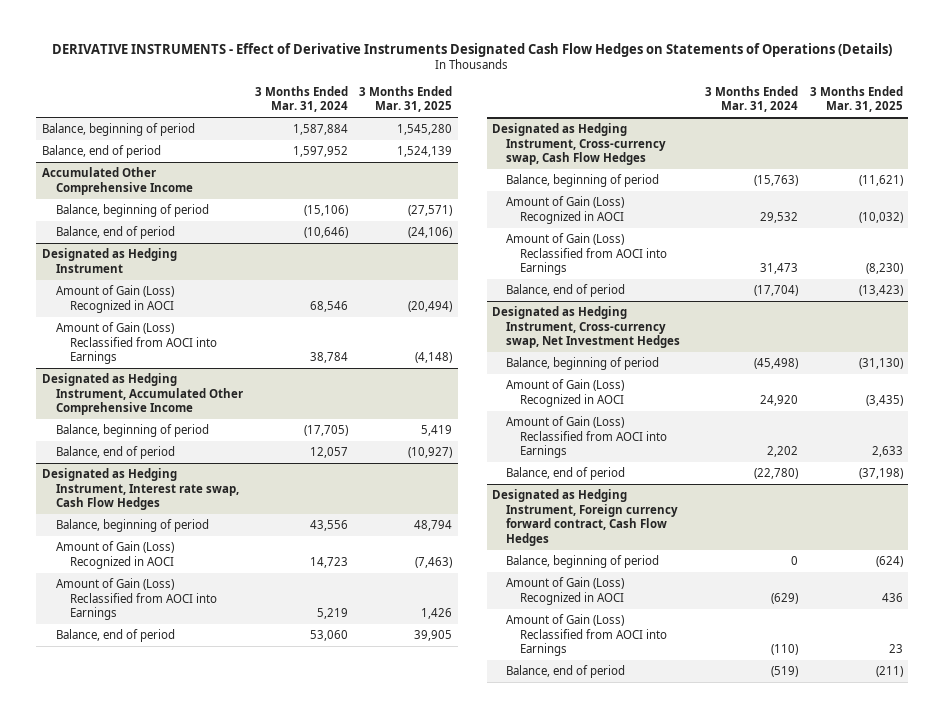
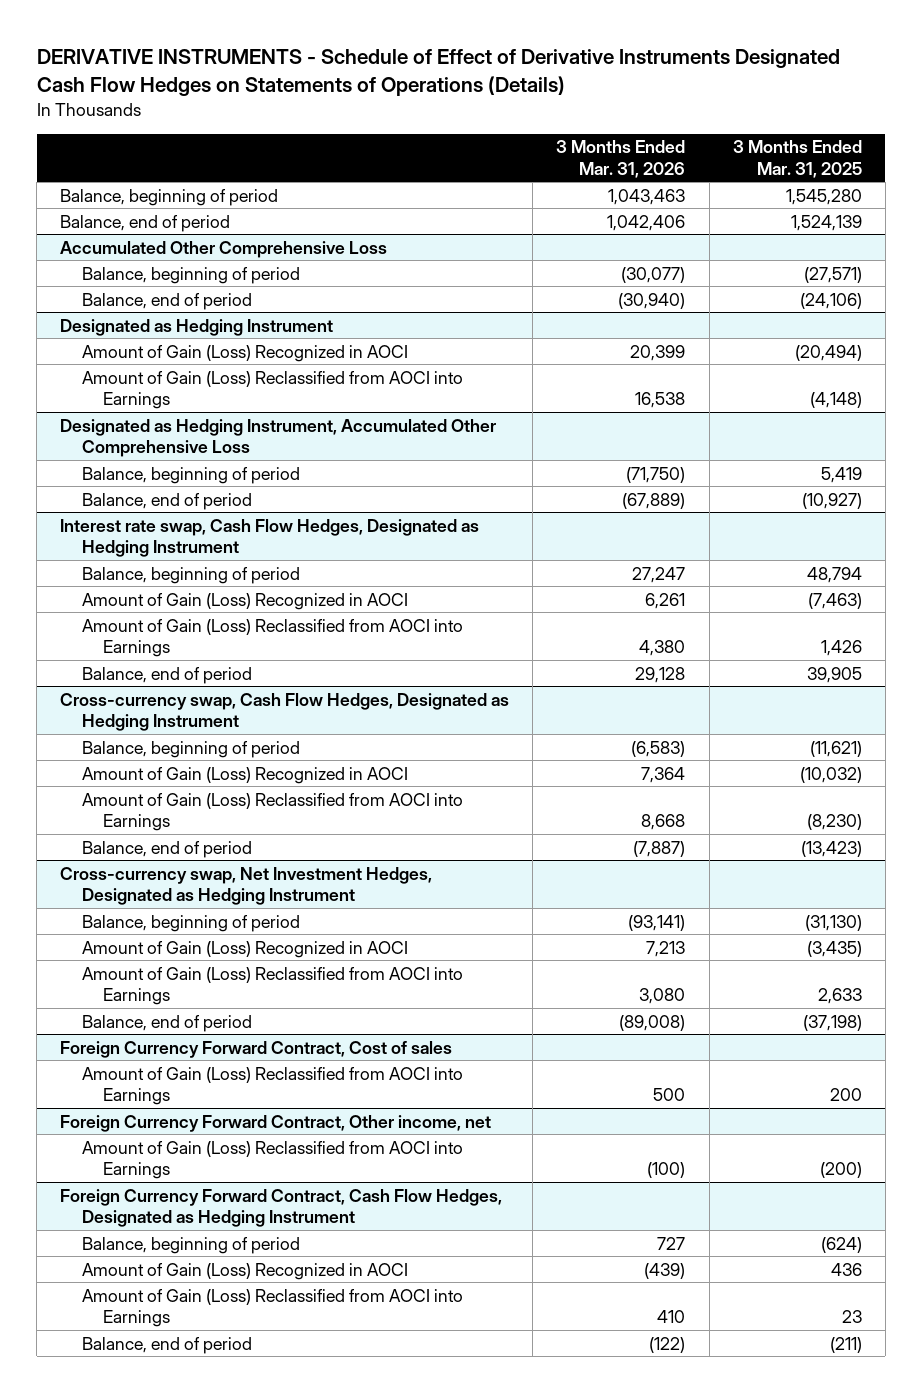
- DERIVATIVE INSTRUMENTS - Effect of Derivative Instruments Designated Cash Flow Hedges on Statements of Operations (Details)
+ DERIVATIVE INSTRUMENTS - Schedule of Effect of Derivative Instruments Designated Cash Flow Hedges on Statements of Operations (Details)
- | 3 Months Ended Mar. 31, 2024 | 3 Months Ended Mar. 31, 2025
+ | 3 Months Ended Mar. 31, 2026 | 3 Months Ended Mar. 31, 2025
- Accumulated Other Comprehensive Income
+ Accumulated Other Comprehensive Loss
- Designated as Hedging Instrument, Accumulated Other Comprehensive Income
+ Designated as Hedging Instrument, Accumulated Other Comprehensive Loss
- Designated as Hedging Instrument, Interest rate swap, Cash Flow Hedges
+ Interest rate swap, Cash Flow Hedges, Designated as Hedging Instrument
- Designated as Hedging Instrument, Cross-currency swap, Cash Flow Hedges
+ Cross-currency swap, Cash Flow Hedges, Designated as Hedging Instrument
- Designated as Hedging Instrument, Cross-currency swap, Net Investment Hedges
+ Cross-currency swap, Net Investment Hedges, Designated as Hedging Instrument
- Designated as Hedging Instrument, Foreign currency forward contract, Cash Flow Hedges
+ Foreign Currency Forward Contract, Cost of sales
+ Amount of Gain (Loss) Reclassified from AOCI into Earnings | 500 | 200
+ Foreign Currency Forward Contract, Other income, net
+ Amount of Gain (Loss) Reclassified from AOCI into Earnings | (100) | (200)
+ Foreign Currency Forward Contract, Cash Flow Hedges, Designated as Hedging Instrument

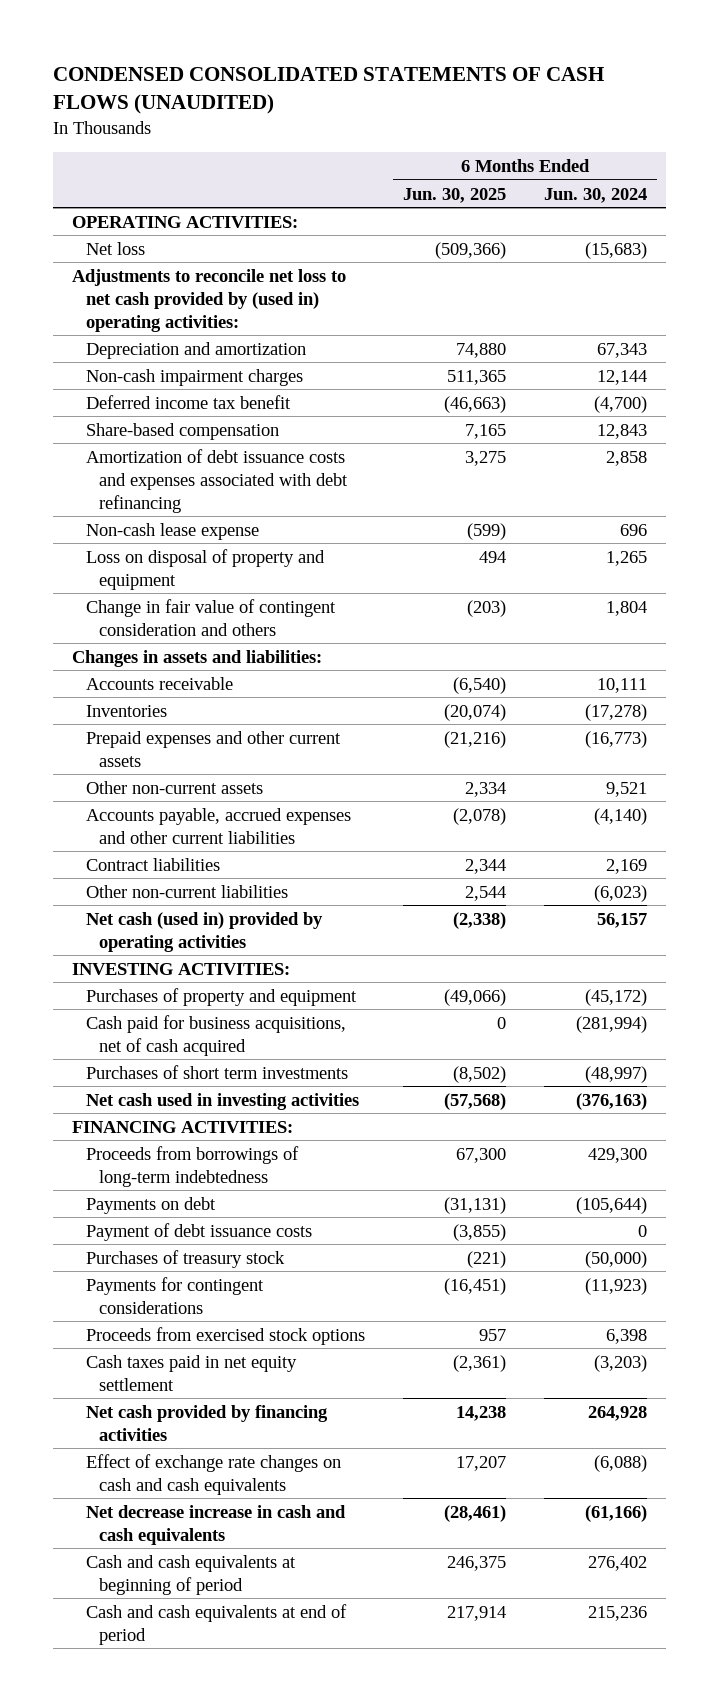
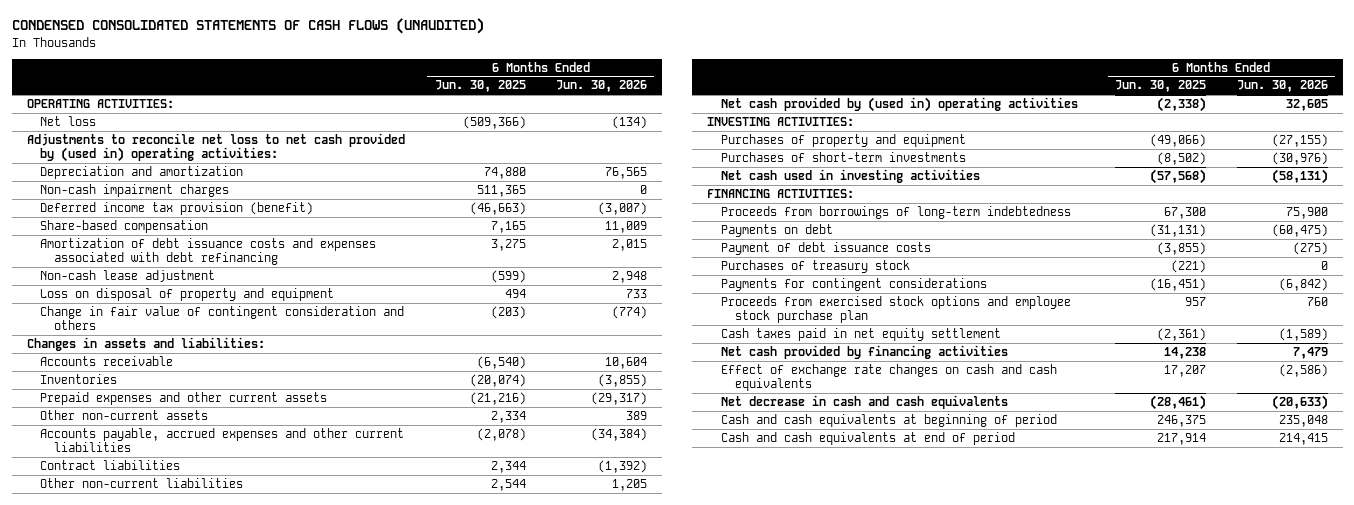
- | 6 Months Ended Jun. 30, 2025 | 6 Months Ended Jun. 30, 2024
+ | 6 Months Ended Jun. 30, 2025 | 6 Months Ended Jun. 30, 2026
- Deferred income tax benefit | (46,663) | (4,700)
+ Deferred income tax provision (benefit) | (46,663) | (3,007)
- Non-cash lease expense | (599) | 696
+ Non-cash lease adjustment | (599) | 2,948
- Net cash (used in) provided by operating activities | (2,338) | 56,157
+ Net cash provided by (used in) operating activities | (2,338) | 32,605
- Cash paid for business acquisitions, net of cash acquired | 0 | (281,994)
- Purchases of short term investments | (8,502) | (48,997)
+ Purchases of short-term investments | (8,502) | (30,976)
- Proceeds from exercised stock options | 957 | 6,398
+ Proceeds from exercised stock options and employee stock purchase plan | 957 | 760
- Net decrease increase in cash and cash equivalents | (28,461) | (61,166)
+ Net decrease in cash and cash equivalents | (28,461) | (20,633)

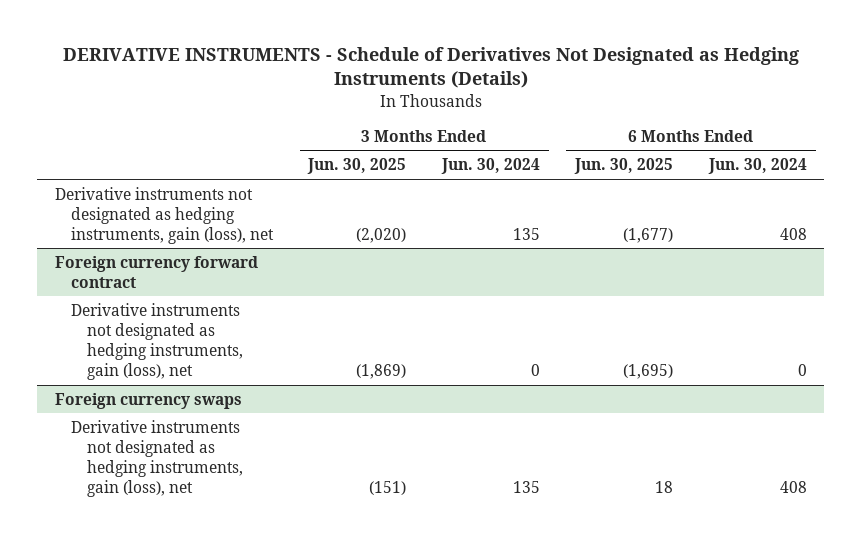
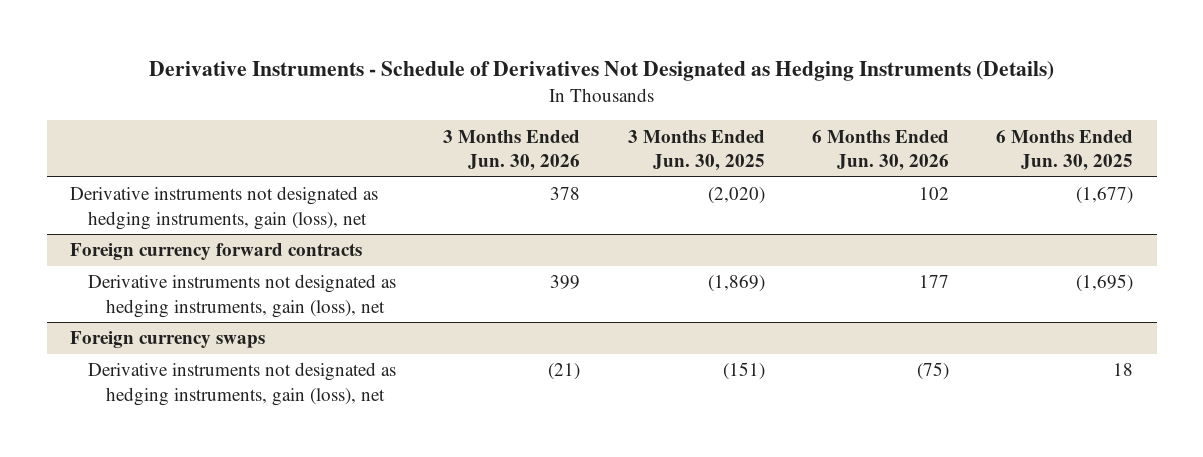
- DERIVATIVE INSTRUMENTS - Schedule of Derivatives Not Designated as Hedging Instruments (Details)
+ Derivative Instruments - Schedule of Derivatives Not Designated as Hedging Instruments (Details)
- | 3 Months Ended Jun. 30, 2025 | 3 Months Ended Jun. 30, 2024 | 6 Months Ended Jun. 30, 2025 | 6 Months Ended Jun. 30, 2024
+ | 3 Months Ended Jun. 30, 2026 | 3 Months Ended Jun. 30, 2025 | 6 Months Ended Jun. 30, 2026 | 6 Months Ended Jun. 30, 2025
- Foreign currency forward contract
+ Foreign currency forward contracts

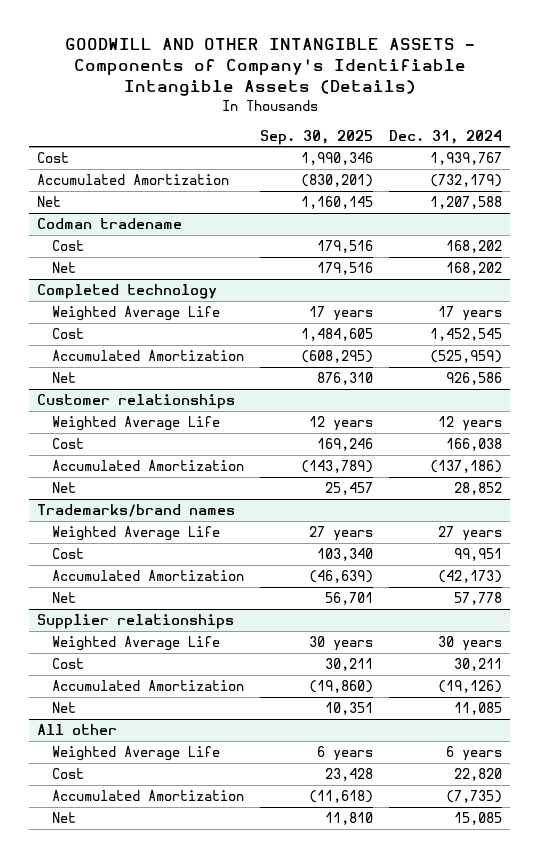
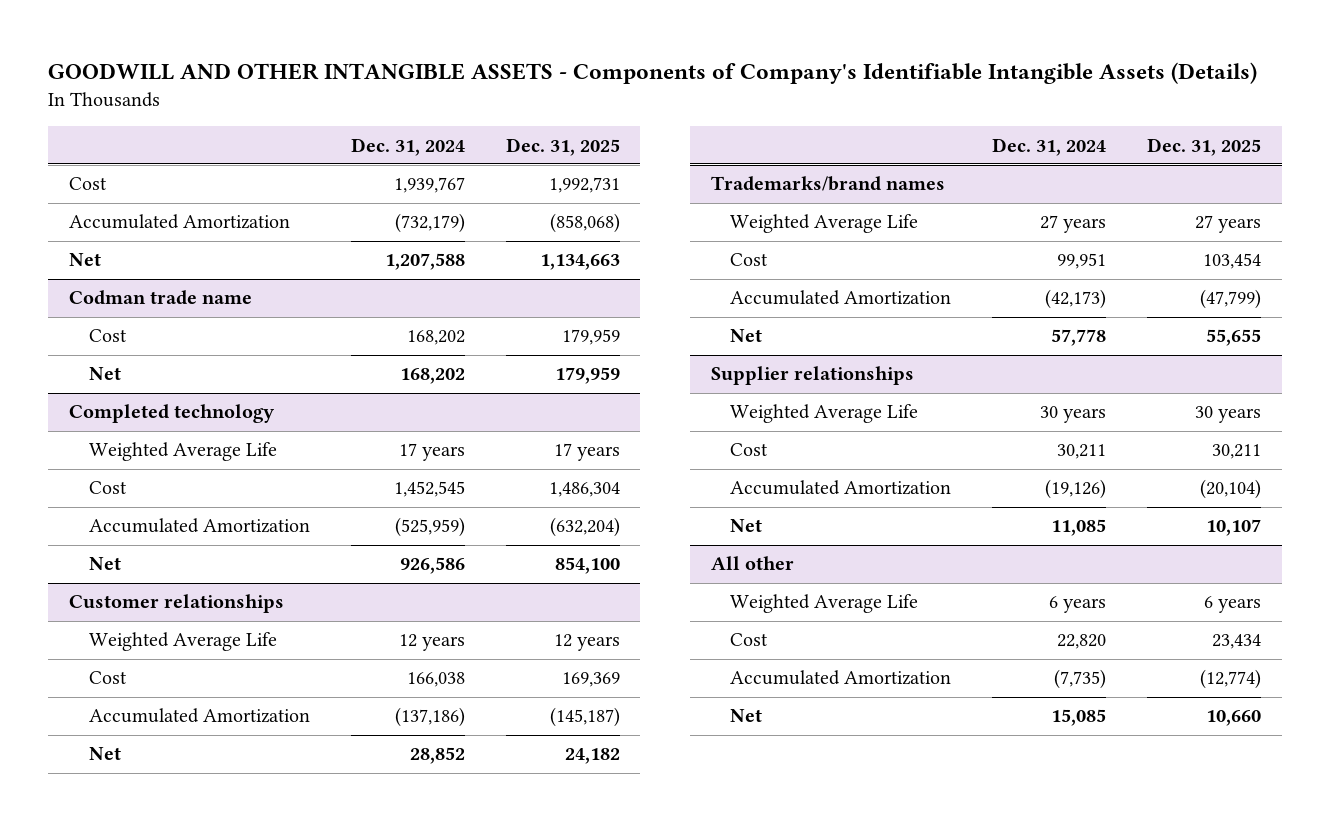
- | Sep. 30, 2025 | Dec. 31, 2024
+ | Dec. 31, 2024 | Dec. 31, 2025
- Codman tradename
+ Codman trade name

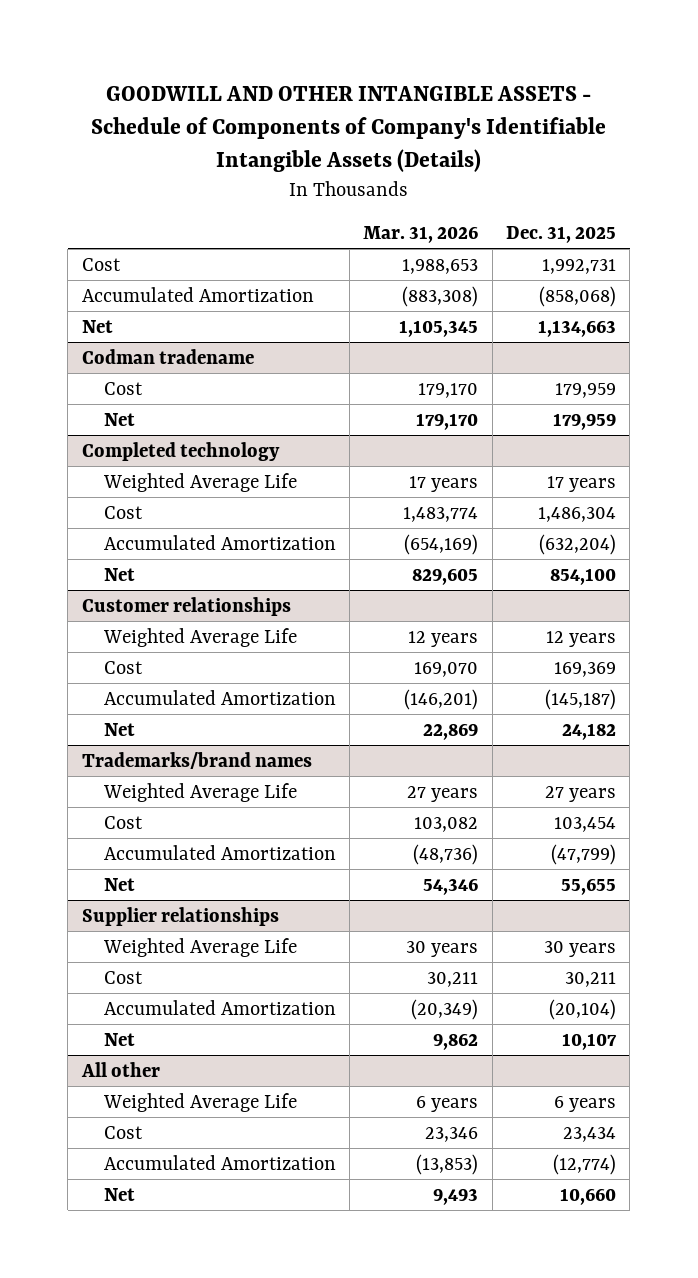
- GOODWILL AND OTHER INTANGIBLE ASSETS - Components of Company's Identifiable Intangible Assets (Details)
+ GOODWILL AND OTHER INTANGIBLE ASSETS - Schedule of Components of Company's Identifiable Intangible Assets (Details)
- | Dec. 31, 2024 | Dec. 31, 2025
+ | Mar. 31, 2026 | Dec. 31, 2025
- Codman trade name
+ Codman tradename

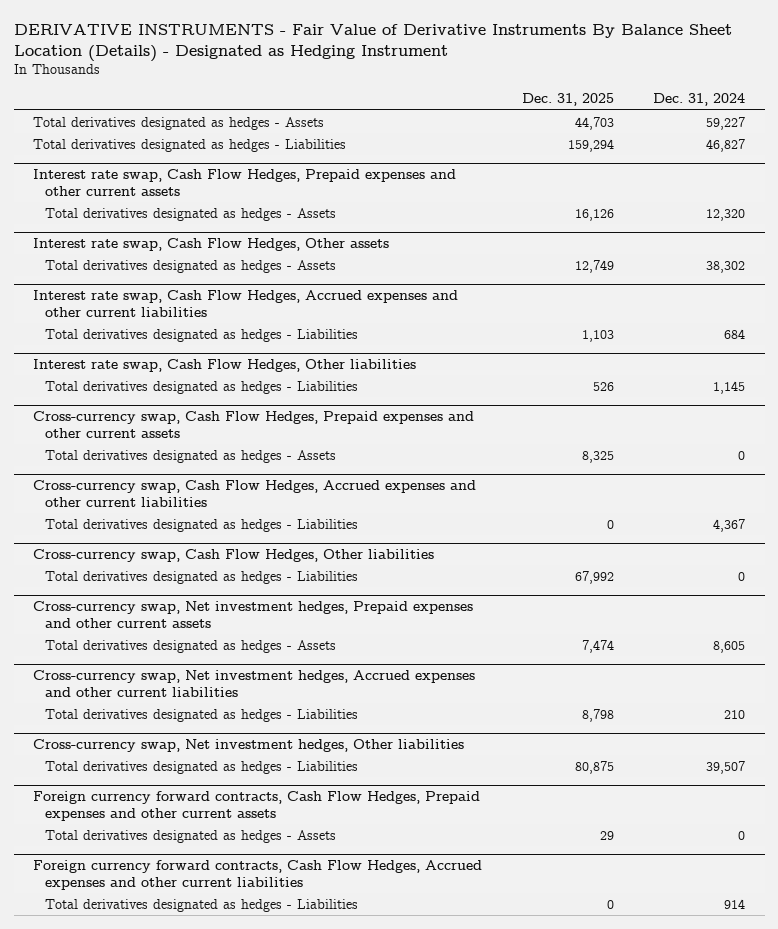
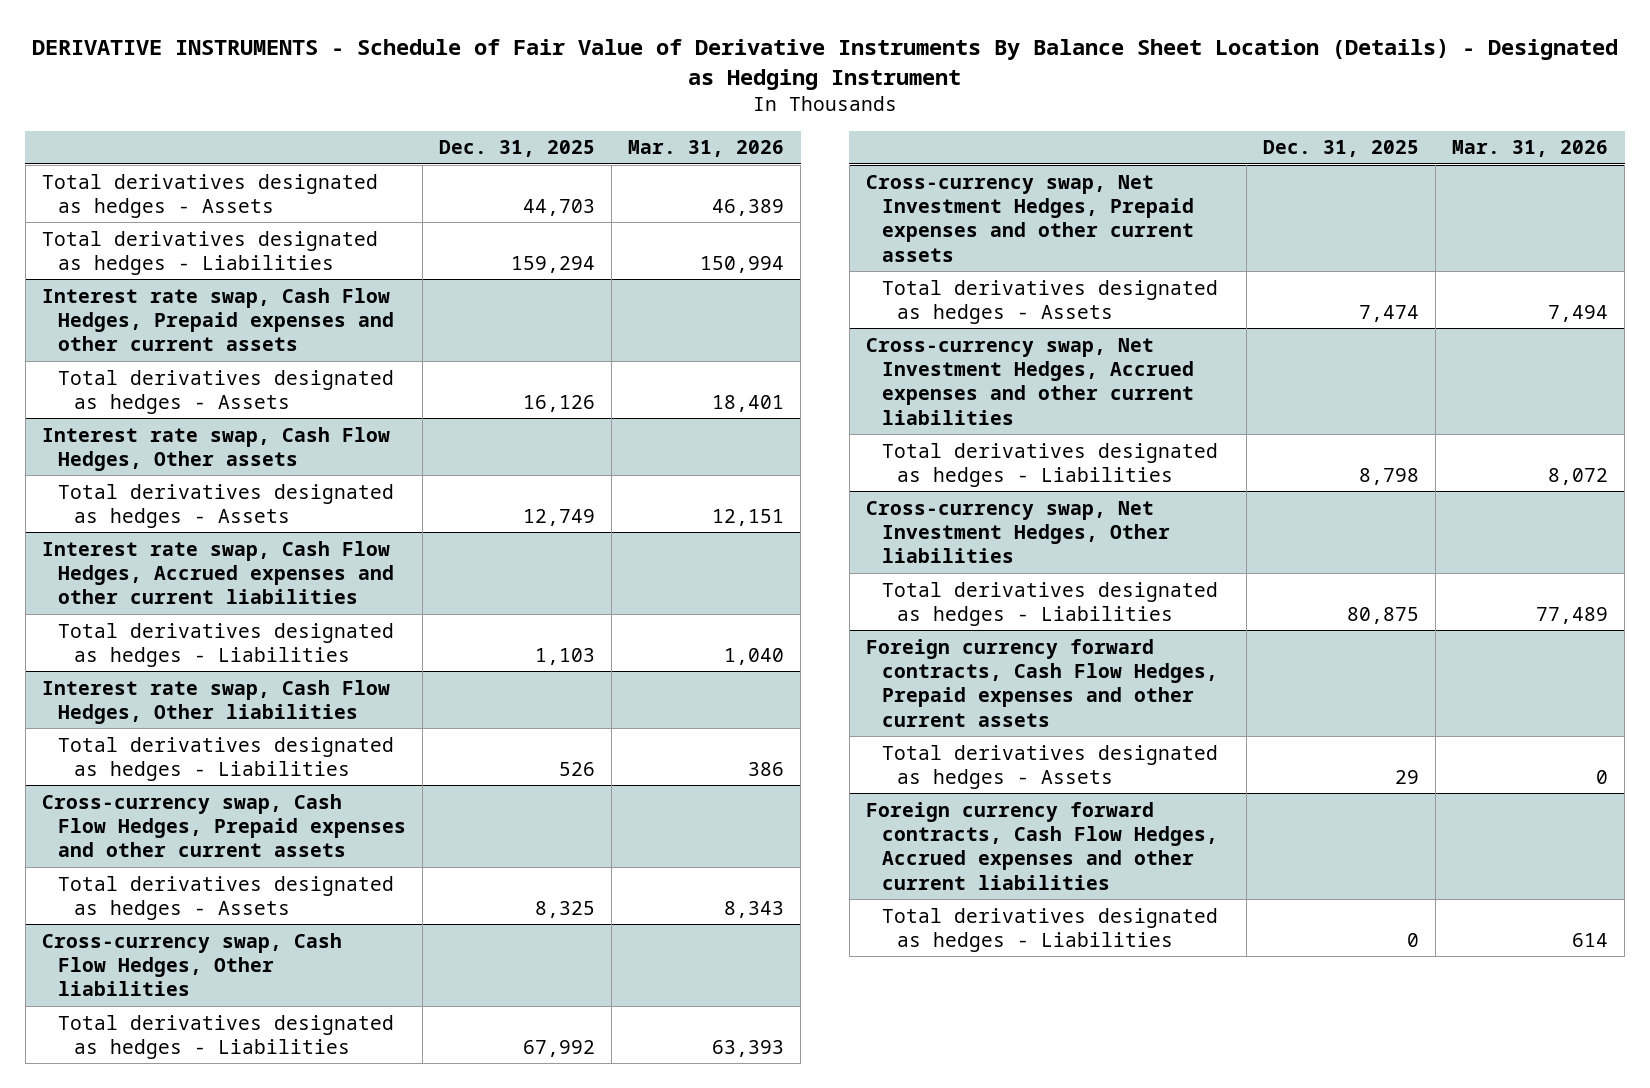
- DERIVATIVE INSTRUMENTS - Fair Value of Derivative Instruments By Balance Sheet Location (Details) - Designated as Hedging Instrument
+ DERIVATIVE INSTRUMENTS - Schedule of Fair Value of Derivative Instruments By Balance Sheet Location (Details) - Designated as Hedging Instrument
- | Dec. 31, 2025 | Dec. 31, 2024
+ | Dec. 31, 2025 | Mar. 31, 2026
- Cross-currency swap, Cash Flow Hedges, Accrued expenses and other current liabilities
- Total derivatives designated as hedges - Liabilities | 0 | 4,367
- Cross-currency swap, Net investment hedges, Prepaid expenses and other current assets
+ Cross-currency swap, Net Investment Hedges, Prepaid expenses and other current assets
- Cross-currency swap, Net investment hedges, Accrued expenses and other current liabilities
+ Cross-currency swap, Net Investment Hedges, Accrued expenses and other current liabilities
- Cross-currency swap, Net investment hedges, Other liabilities
+ Cross-currency swap, Net Investment Hedges, Other liabilities

